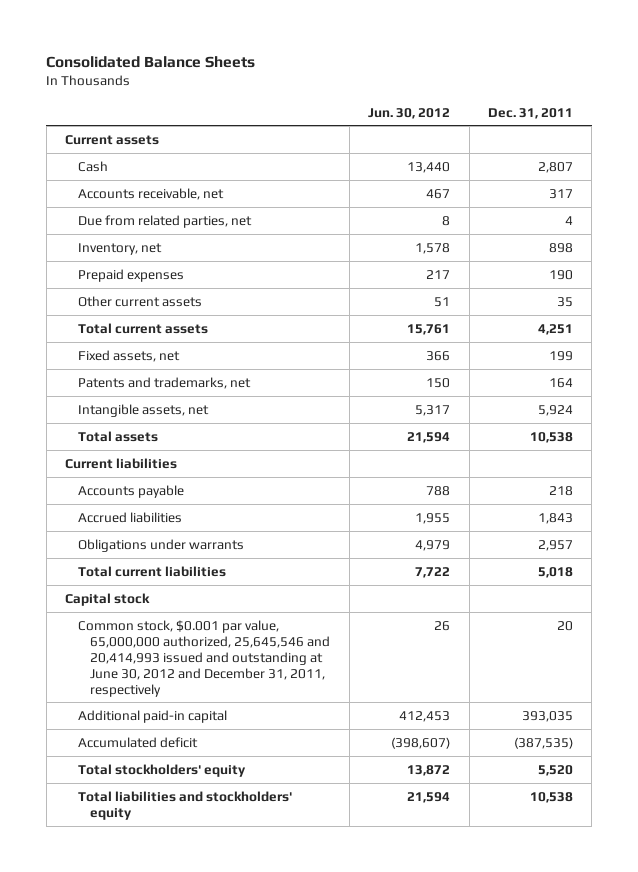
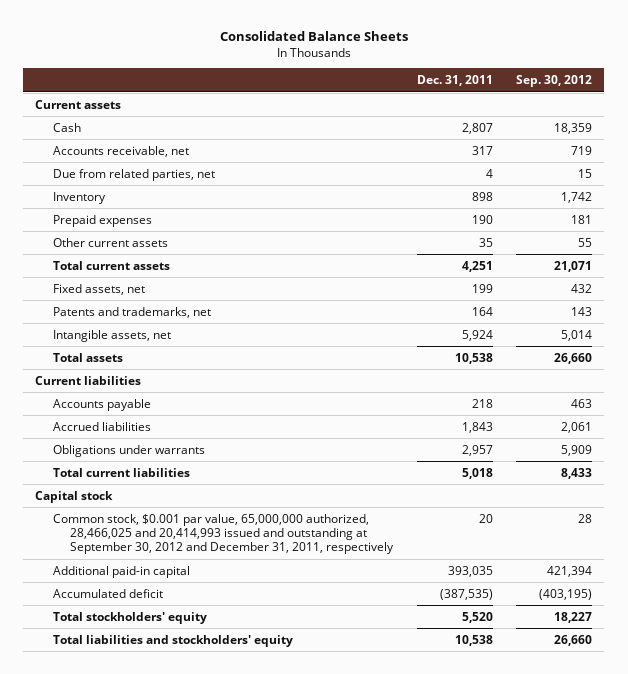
- | Jun. 30, 2012 | Dec. 31, 2011
+ | Dec. 31, 2011 | Sep. 30, 2012
- Inventory, net | 1,578 | 898
+ Inventory | 898 | 1,742
- Common stock, $0.001 par value, 65,000,000 authorized, 25,645,546 and 20,414,993 issued and outstanding at June 30, 2012 and December 31, 2011, respectively | 26 | 20
+ Common stock, $0.001 par value, 65,000,000 authorized, 28,466,025 and 20,414,993 issued and outstanding at September 30, 2012 and December 31, 2011, respectively | 20 | 28

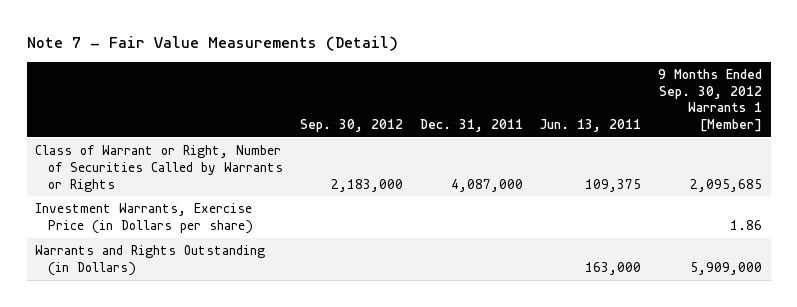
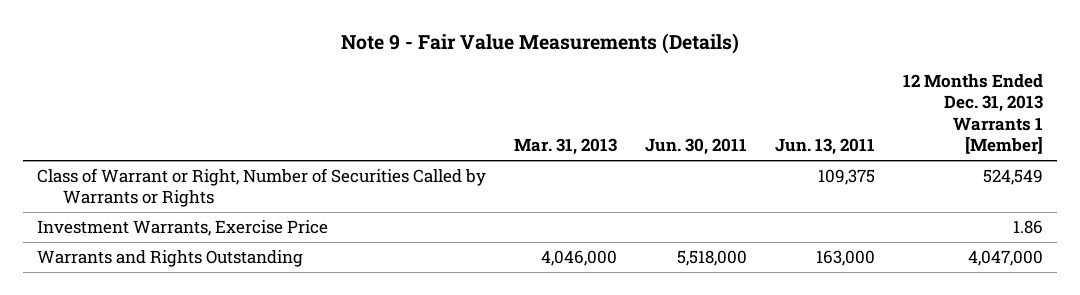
- Note 7 - Fair Value Measurements (Detail)
+ Note 9 - Fair Value Measurements (Details)
- | Sep. 30, 2012 | Dec. 31, 2011 | Jun. 13, 2011 | 9 Months Ended Sep. 30, 2012 Warrants 1 [Member]
+ | Mar. 31, 2013 | Jun. 30, 2011 | Jun. 13, 2011 | 12 Months Ended Dec. 31, 2013 Warrants 1 [Member]
- Investment Warrants, Exercise Price (in Dollars per share) | | | | 1.86
- Warrants and Rights Outstanding (in Dollars) | | | 163,000 | 5,909,000
+ Investment Warrants, Exercise Price | | | | 1.86
+ Warrants and Rights Outstanding | 4,046,000 | 5,518,000 | 163,000 | 4,047,000

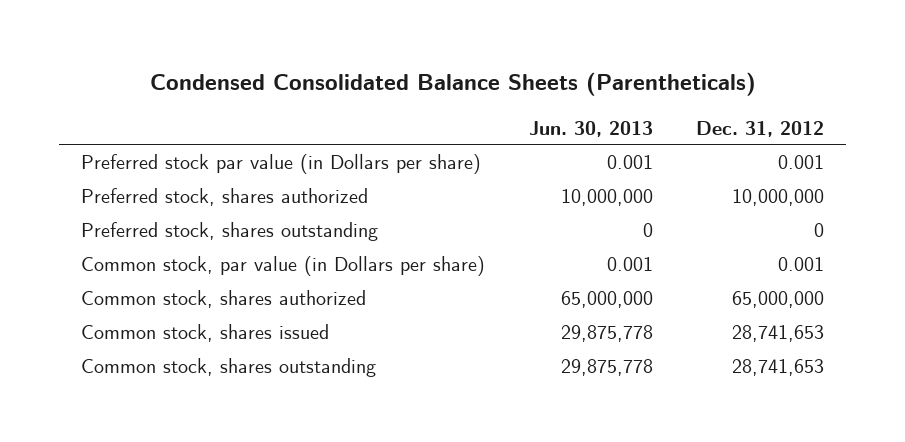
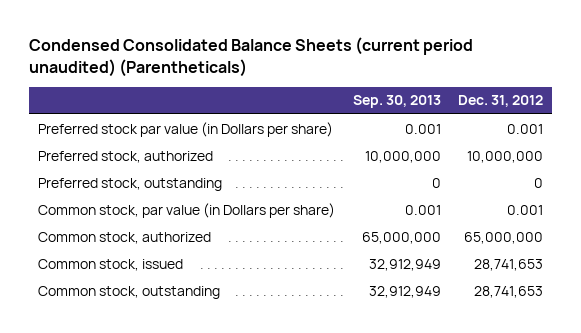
- Condensed Consolidated Balance Sheets (Parentheticals)
+ Condensed Consolidated Balance Sheets (current period unaudited) (Parentheticals)
- | Jun. 30, 2013 | Dec. 31, 2012
+ | Sep. 30, 2013 | Dec. 31, 2012
- Preferred stock, shares authorized | 10,000,000 | 10,000,000
- Preferred stock, shares outstanding | 0 | 0
+ Preferred stock, authorized | 10,000,000 | 10,000,000
+ Preferred stock, outstanding | 0 | 0
- Common stock, shares authorized | 65,000,000 | 65,000,000
- Common stock, shares issued | 29,875,778 | 28,741,653
- Common stock, shares outstanding | 29,875,778 | 28,741,653
+ Common stock, authorized | 65,000,000 | 65,000,000
+ Common stock, issued | 32,912,949 | 28,741,653
+ Common stock, outstanding | 32,912,949 | 28,741,653

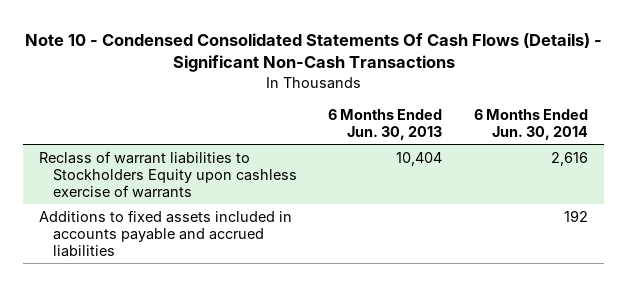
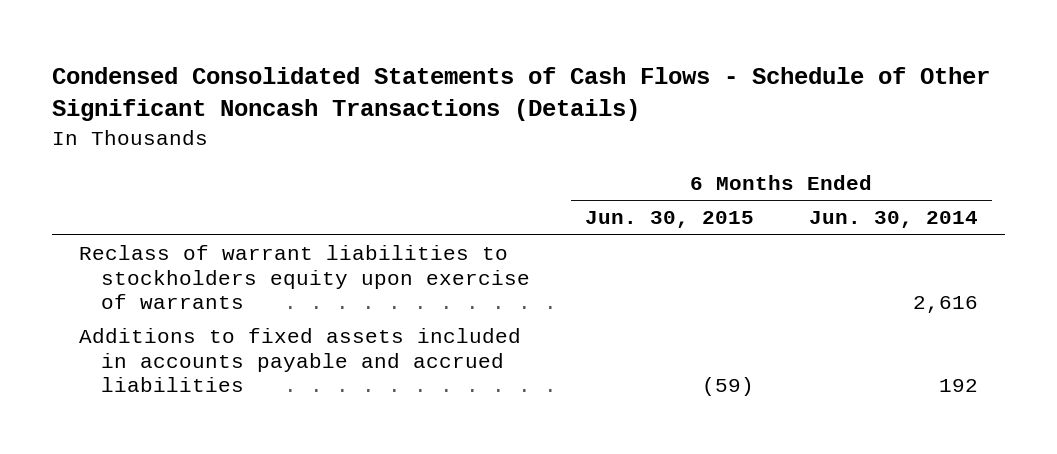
- Note 10 - Condensed Consolidated Statements Of Cash Flows (Details) - Significant Non-Cash Transactions
+ Condensed Consolidated Statements of Cash Flows - Schedule of Other Significant Noncash Transactions (Details)
- | 6 Months Ended Jun. 30, 2013 | 6 Months Ended Jun. 30, 2014
+ | 6 Months Ended Jun. 30, 2015 | 6 Months Ended Jun. 30, 2014
- Reclass of warrant liabilities to Stockholders Equity upon cashless exercise of warrants | 10,404 | 2,616
+ Reclass of warrant liabilities to stockholders equity upon exercise of warrants | | 2,616

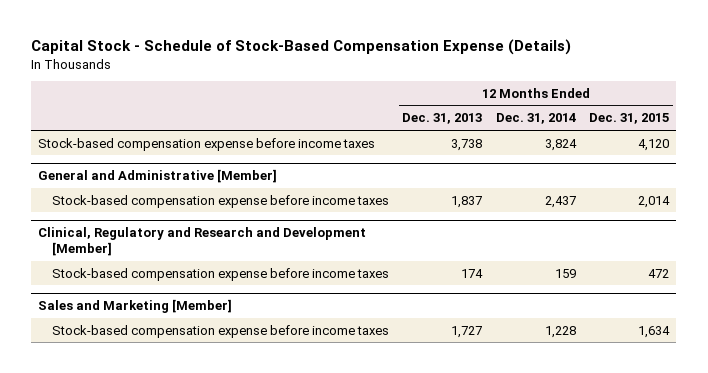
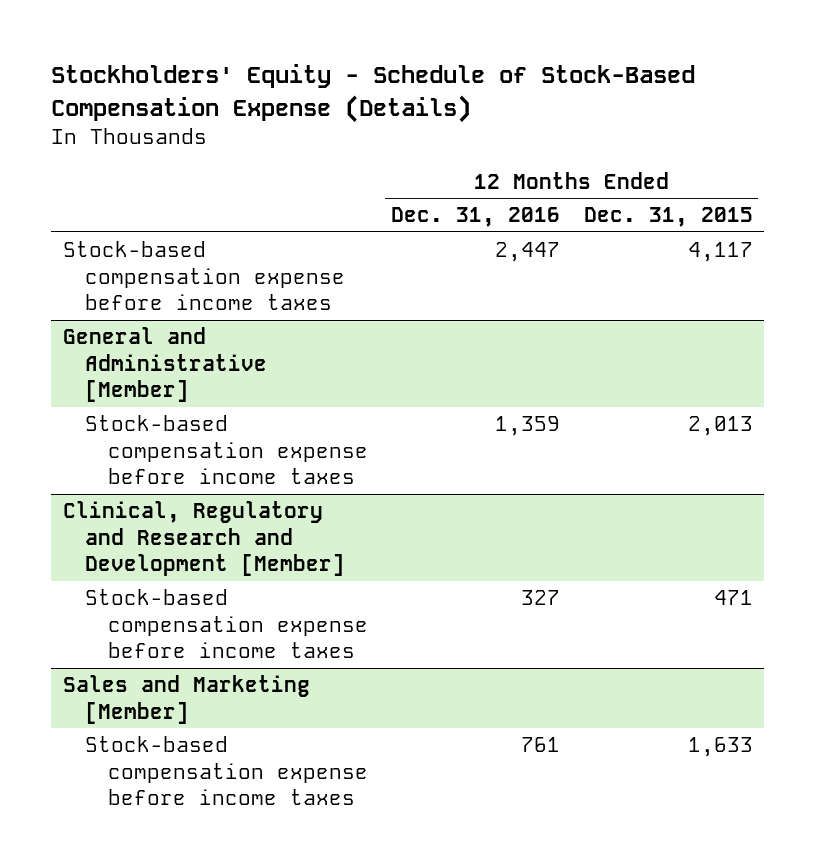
- Capital Stock - Schedule of Stock-Based Compensation Expense (Details)
+ Stockholders' Equity - Schedule of Stock-Based Compensation Expense (Details)
- | 12 Months Ended Dec. 31, 2013 | 12 Months Ended Dec. 31, 2014 | 12 Months Ended Dec. 31, 2015
+ | 12 Months Ended Dec. 31, 2016 | 12 Months Ended Dec. 31, 2015
- Stock-based compensation expense before income taxes | 3,738 | 3,824 | 4,120
+ Stock-based compensation expense before income taxes | 2,447 | 4,117
@ General and Administrative [Member]
- Stock-based compensation expense before income taxes | 1,837 | 2,437 | 2,014
+ Stock-based compensation expense before income taxes | 1,359 | 2,013
@ Clinical, Regulatory and Research and Development [Member]
- Stock-based compensation expense before income taxes | 174 | 159 | 472
+ Stock-based compensation expense before income taxes | 327 | 471
@ Sales and Marketing [Member]
- Stock-based compensation expense before income taxes | 1,727 | 1,228 | 1,634
+ Stock-based compensation expense before income taxes | 761 | 1,633

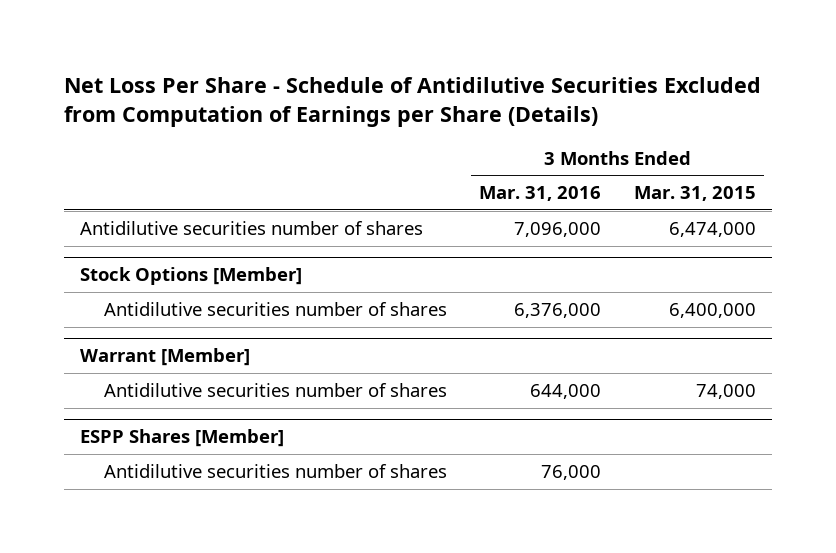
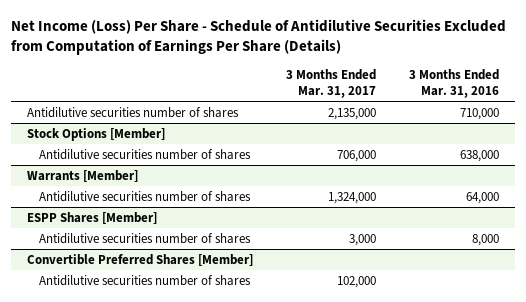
- Net Loss Per Share - Schedule of Antidilutive Securities Excluded from Computation of Earnings per Share (Details)
+ Net Income (Loss) Per Share - Schedule of Antidilutive Securities Excluded from Computation of Earnings Per Share (Details)
- | 3 Months Ended Mar. 31, 2016 | 3 Months Ended Mar. 31, 2015
+ | 3 Months Ended Mar. 31, 2017 | 3 Months Ended Mar. 31, 2016
- Antidilutive securities number of shares | 7,096,000 | 6,474,000
+ Antidilutive securities number of shares | 2,135,000 | 710,000
@ Stock Options [Member]
- Antidilutive securities number of shares | 6,376,000 | 6,400,000
- Warrant [Member]
- Antidilutive securities number of shares | 644,000 | 74,000
@ Stock Options [Member]
+ Antidilutive securities number of shares | 706,000 | 638,000
+ Warrants [Member]
+ Antidilutive securities number of shares | 1,324,000 | 64,000
@ ESPP Shares [Member]
- Antidilutive securities number of shares | 76,000 |
+ Antidilutive securities number of shares | 3,000 | 8,000
+ Convertible Preferred Shares [Member]
+ Antidilutive securities number of shares | 102,000 |

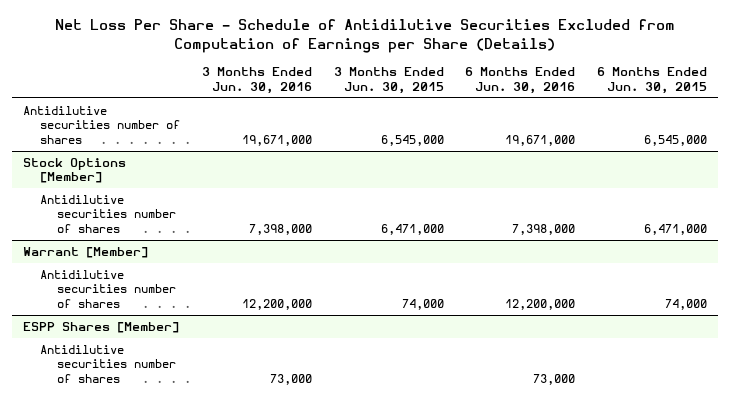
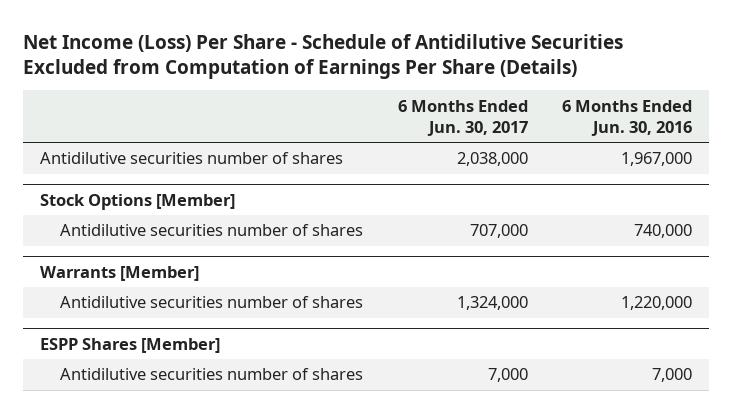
- Net Loss Per Share - Schedule of Antidilutive Securities Excluded from Computation of Earnings per Share (Details)
+ Net Income (Loss) Per Share - Schedule of Antidilutive Securities Excluded from Computation of Earnings Per Share (Details)
- | 3 Months Ended Jun. 30, 2016 | 3 Months Ended Jun. 30, 2015 | 6 Months Ended Jun. 30, 2016 | 6 Months Ended Jun. 30, 2015
+ | 6 Months Ended Jun. 30, 2017 | 6 Months Ended Jun. 30, 2016
- Antidilutive securities number of shares | 19,671,000 | 6,545,000 | 19,671,000 | 6,545,000
+ Antidilutive securities number of shares | 2,038,000 | 1,967,000
@ Stock Options [Member]
- Antidilutive securities number of shares | 7,398,000 | 6,471,000 | 7,398,000 | 6,471,000
- Warrant [Member]
- Antidilutive securities number of shares | 12,200,000 | 74,000 | 12,200,000 | 74,000
@ Stock Options [Member]
+ Antidilutive securities number of shares | 707,000 | 740,000
+ Warrants [Member]
+ Antidilutive securities number of shares | 1,324,000 | 1,220,000
@ ESPP Shares [Member]
- Antidilutive securities number of shares | 73,000 | | 73,000 |
+ Antidilutive securities number of shares | 7,000 | 7,000

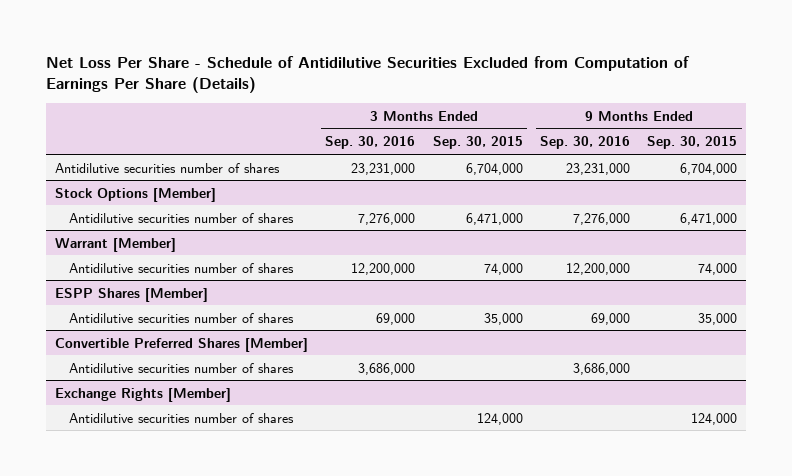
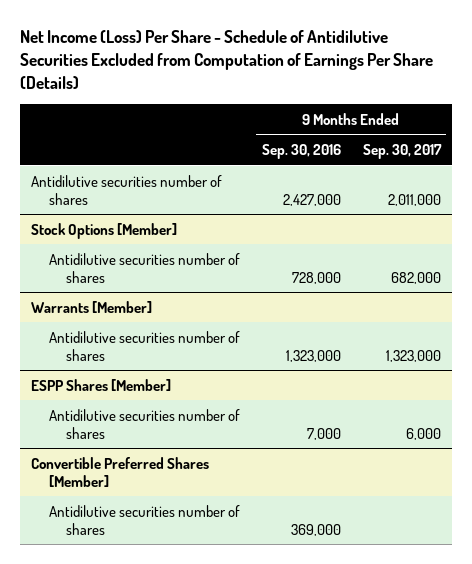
- Net Loss Per Share - Schedule of Antidilutive Securities Excluded from Computation of Earnings Per Share (Details)
+ Net Income (Loss) Per Share - Schedule of Antidilutive Securities Excluded from Computation of Earnings Per Share (Details)
- | 3 Months Ended Sep. 30, 2016 | 3 Months Ended Sep. 30, 2015 | 9 Months Ended Sep. 30, 2016 | 9 Months Ended Sep. 30, 2015
+ | 9 Months Ended Sep. 30, 2016 | 9 Months Ended Sep. 30, 2017
- Antidilutive securities number of shares | 23,231,000 | 6,704,000 | 23,231,000 | 6,704,000
+ Antidilutive securities number of shares | 2,427,000 | 2,011,000
@ Stock Options [Member]
- Antidilutive securities number of shares | 7,276,000 | 6,471,000 | 7,276,000 | 6,471,000
- Warrant [Member]
- Antidilutive securities number of shares | 12,200,000 | 74,000 | 12,200,000 | 74,000
@ Stock Options [Member]
+ Antidilutive securities number of shares | 728,000 | 682,000
+ Warrants [Member]
+ Antidilutive securities number of shares | 1,323,000 | 1,323,000
@ ESPP Shares [Member]
- Antidilutive securities number of shares | 69,000 | 35,000 | 69,000 | 35,000
+ Antidilutive securities number of shares | 7,000 | 6,000
@ Convertible Preferred Shares [Member]
- Antidilutive securities number of shares | 3,686,000 | | 3,686,000 |
- Exchange Rights [Member]
- Antidilutive securities number of shares | | 124,000 | | 124,000
@ Convertible Preferred Shares [Member]
+ Antidilutive securities number of shares | 369,000 |

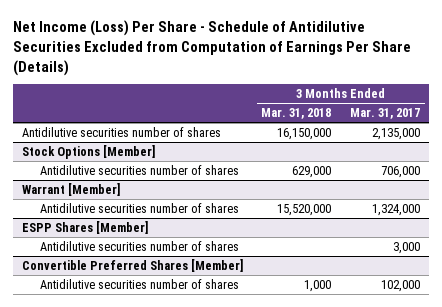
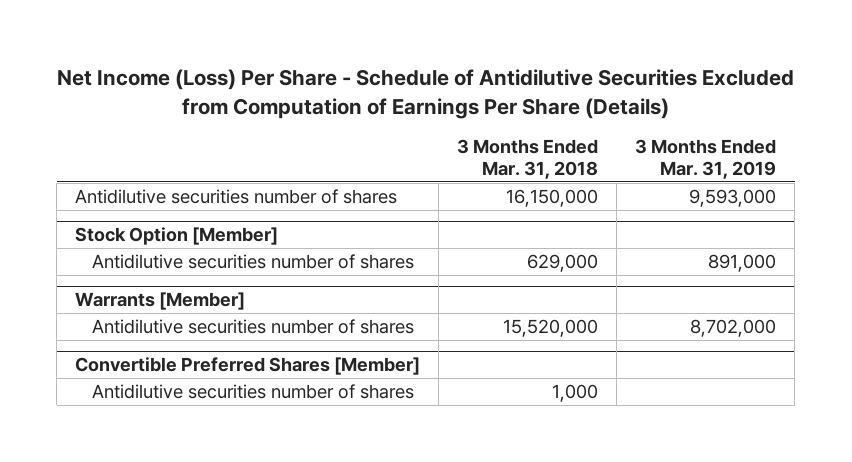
- | 3 Months Ended Mar. 31, 2018 | 3 Months Ended Mar. 31, 2017
+ | 3 Months Ended Mar. 31, 2018 | 3 Months Ended Mar. 31, 2019
- Stock Options [Member]
+ Stock Option [Member]
- Warrant [Member]
+ Warrants [Member]
- ESPP Shares [Member]
- Antidilutive securities number of shares | | 3,000

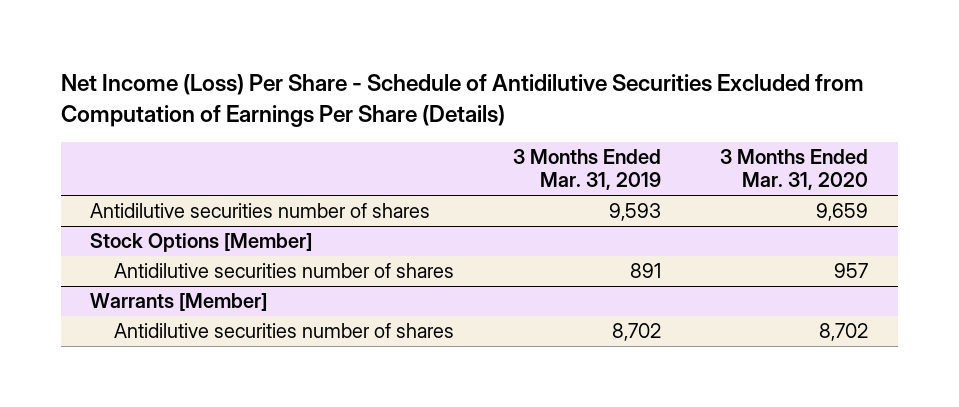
- | 3 Months Ended Mar. 31, 2018 | 3 Months Ended Mar. 31, 2019
+ | 3 Months Ended Mar. 31, 2019 | 3 Months Ended Mar. 31, 2020
- Antidilutive securities number of shares | 16,150,000 | 9,593,000
- Stock Option [Member]
- Antidilutive securities number of shares | 629,000 | 891,000
+ Antidilutive securities number of shares | 9,593 | 9,659
+ Stock Options [Member]
+ Antidilutive securities number of shares | 891 | 957
@ Warrants [Member]
- Antidilutive securities number of shares | 15,520,000 | 8,702,000
- Convertible Preferred Shares [Member]
- Antidilutive securities number of shares | 1,000 |
@ Warrants [Member]
+ Antidilutive securities number of shares | 8,702 | 8,702

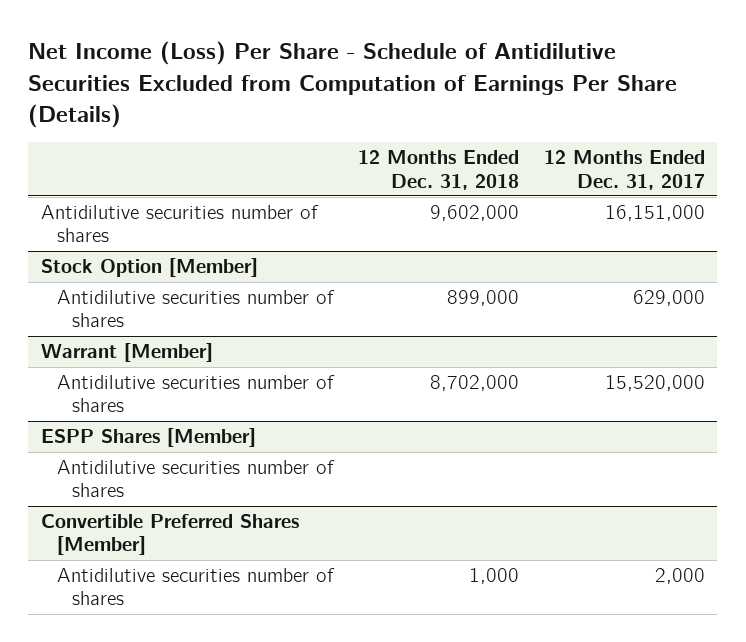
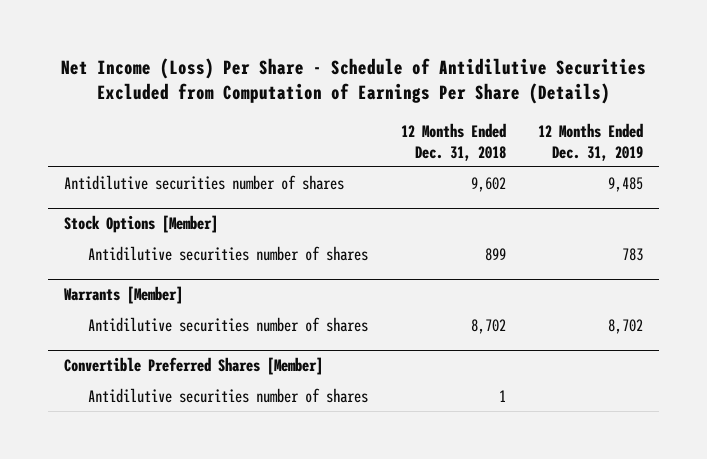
- | 12 Months Ended Dec. 31, 2018 | 12 Months Ended Dec. 31, 2017
+ | 12 Months Ended Dec. 31, 2018 | 12 Months Ended Dec. 31, 2019
- Antidilutive securities number of shares | 9,602,000 | 16,151,000
- Stock Option [Member]
- Antidilutive securities number of shares | 899,000 | 629,000
- Warrant [Member]
- Antidilutive securities number of shares | 8,702,000 | 15,520,000
- ESPP Shares [Member]
- Antidilutive securities number of shares
+ Antidilutive securities number of shares | 9,602 | 9,485
+ Stock Options [Member]
+ Antidilutive securities number of shares | 899 | 783
+ Warrants [Member]
+ Antidilutive securities number of shares | 8,702 | 8,702
@ Convertible Preferred Shares [Member]
- Antidilutive securities number of shares | 1,000 | 2,000
+ Antidilutive securities number of shares | 1 |

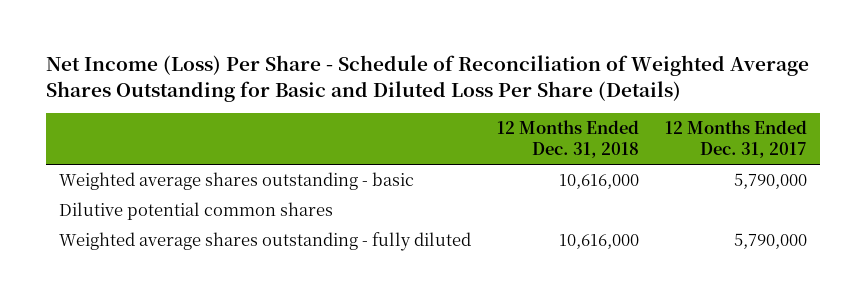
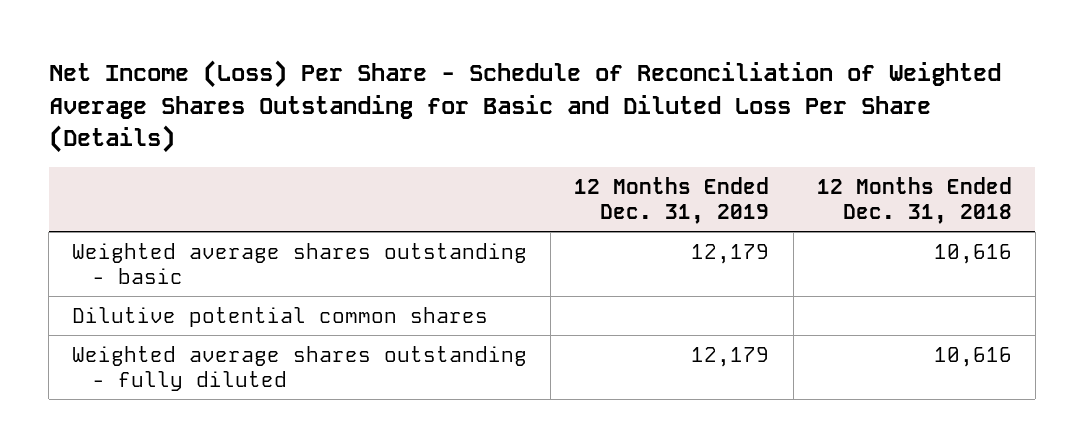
- | 12 Months Ended Dec. 31, 2018 | 12 Months Ended Dec. 31, 2017
+ | 12 Months Ended Dec. 31, 2019 | 12 Months Ended Dec. 31, 2018
- Weighted average shares outstanding - basic | 10,616,000 | 5,790,000
+ Weighted average shares outstanding - basic | 12,179 | 10,616
- Weighted average shares outstanding - fully diluted | 10,616,000 | 5,790,000
+ Weighted average shares outstanding - fully diluted | 12,179 | 10,616

